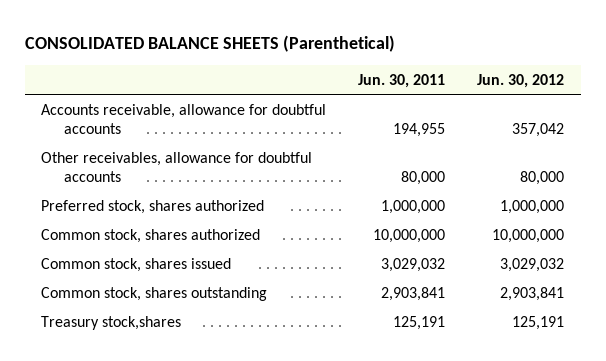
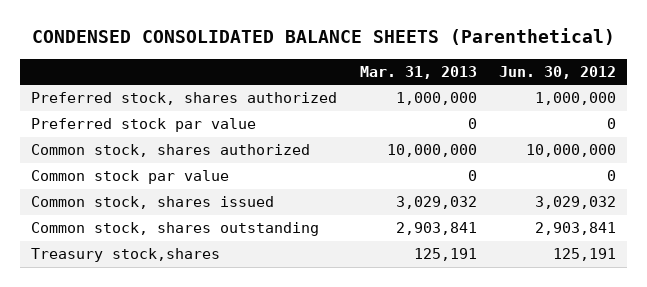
- CONSOLIDATED BALANCE SHEETS (Parenthetical)
+ CONDENSED CONSOLIDATED BALANCE SHEETS (Parenthetical)
- | Jun. 30, 2011 | Jun. 30, 2012
+ | Mar. 31, 2013 | Jun. 30, 2012
- Accounts receivable, allowance for doubtful accounts | 194,955 | 357,042
- Other receivables, allowance for doubtful accounts | 80,000 | 80,000
+ Preferred stock par value | 0 | 0
+ Common stock par value | 0 | 0

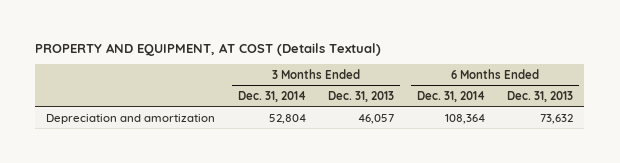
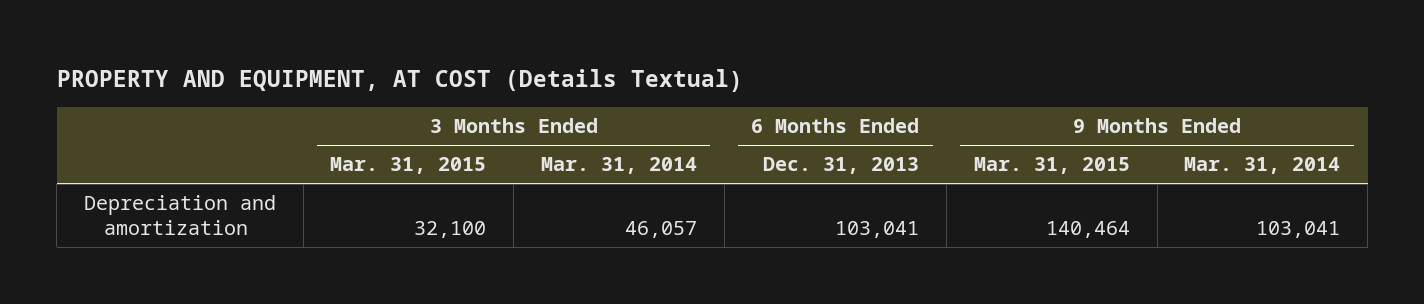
- | 3 Months Ended Dec. 31, 2014 | 3 Months Ended Dec. 31, 2013 | 6 Months Ended Dec. 31, 2014 | 6 Months Ended Dec. 31, 2013
+ | 3 Months Ended Mar. 31, 2015 | 3 Months Ended Mar. 31, 2014 | 6 Months Ended Dec. 31, 2013 | 9 Months Ended Mar. 31, 2015 | 9 Months Ended Mar. 31, 2014
- Depreciation and amortization | 52,804 | 46,057 | 108,364 | 73,632
+ Depreciation and amortization | 32,100 | 46,057 | 103,041 | 140,464 | 103,041

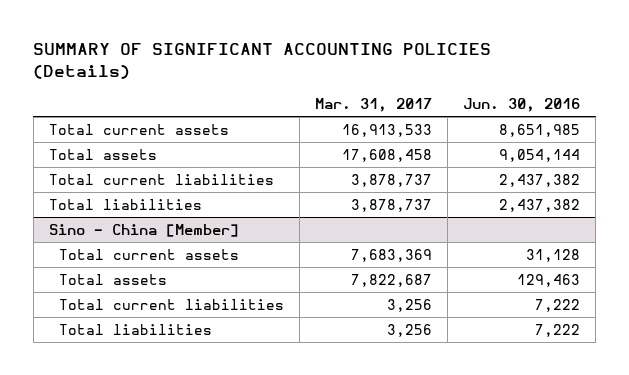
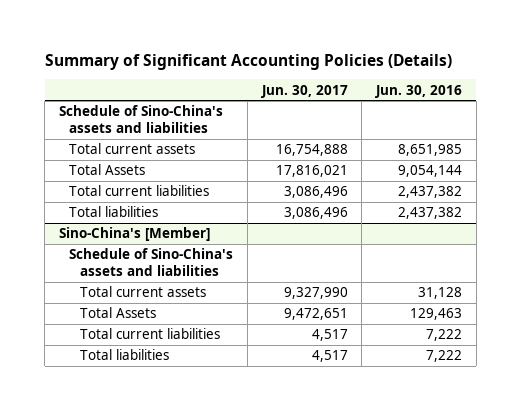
- SUMMARY OF SIGNIFICANT ACCOUNTING POLICIES (Details)
+ Summary of Significant Accounting Policies (Details)
- | Mar. 31, 2017 | Jun. 30, 2016
+ | Jun. 30, 2017 | Jun. 30, 2016
+ Schedule of Sino-China's assets and liabilities
- Total assets | 17,608,458 | 9,054,144
+ Total Assets | 17,816,021 | 9,054,144
- Sino - China [Member]
+ Sino-China's [Member]
+ Schedule of Sino-China's assets and liabilities
- Total assets | 7,822,687 | 129,463
+ Total Assets | 9,472,651 | 129,463

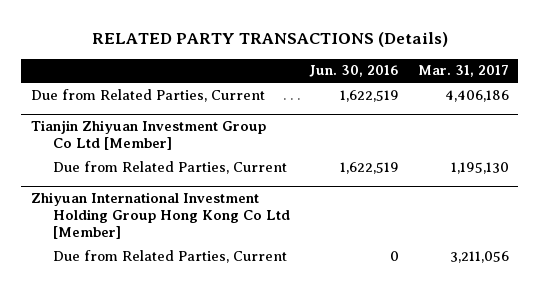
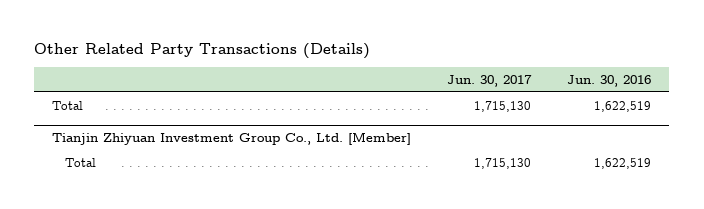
- RELATED PARTY TRANSACTIONS (Details)
+ Other Related Party Transactions (Details)
- | Jun. 30, 2016 | Mar. 31, 2017
+ | Jun. 30, 2017 | Jun. 30, 2016
- Due from Related Parties, Current | 1,622,519 | 4,406,186
- Tianjin Zhiyuan Investment Group Co Ltd [Member]
- Due from Related Parties, Current | 1,622,519 | 1,195,130
- Zhiyuan International Investment Holding Group Hong Kong Co Ltd [Member]
- Due from Related Parties, Current | 0 | 3,211,056
+ Total | 1,715,130 | 1,622,519
+ Tianjin Zhiyuan Investment Group Co., Ltd. [Member]
+ Total | 1,715,130 | 1,622,519

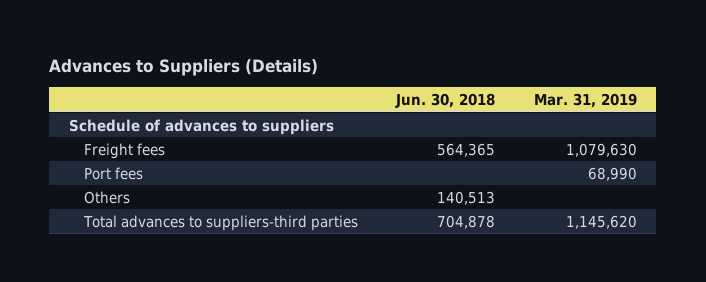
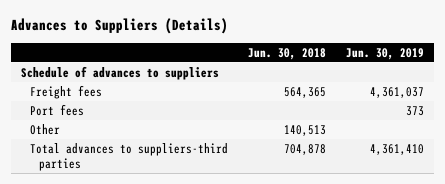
- | Jun. 30, 2018 | Mar. 31, 2019
+ | Jun. 30, 2018 | Jun. 30, 2019
- Others | 140,513 |
+ Other | 140,513 |

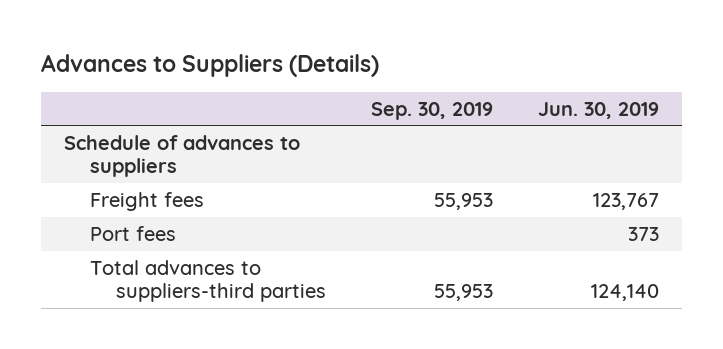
- | Jun. 30, 2018 | Jun. 30, 2019
+ | Sep. 30, 2019 | Jun. 30, 2019
- Freight fees | 564,365 | 4,361,037
+ Freight fees | 55,953 | 123,767
- Other | 140,513 |
- Total advances to suppliers-third parties | 704,878 | 4,361,410
+ Total advances to suppliers-third parties | 55,953 | 124,140

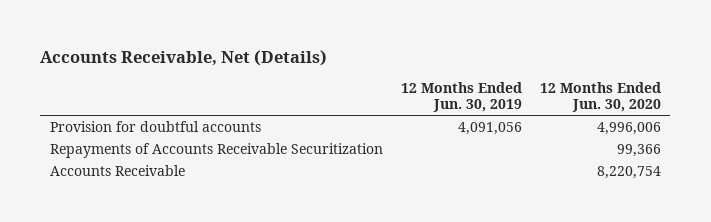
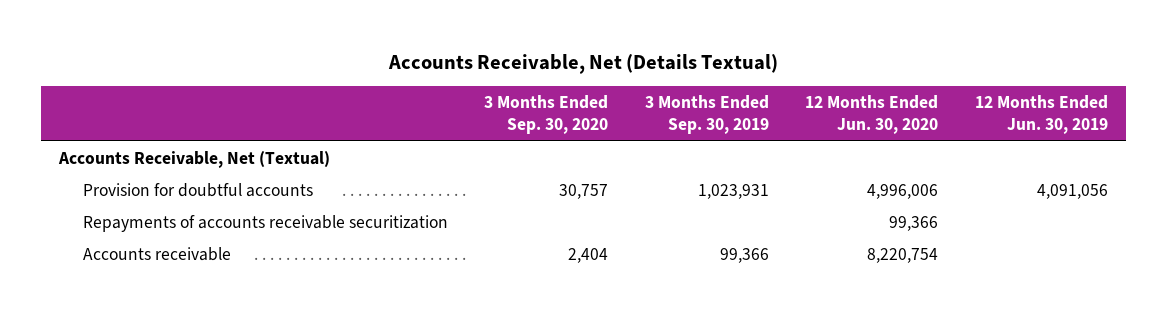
- Accounts Receivable, Net (Details)
+ Accounts Receivable, Net (Details Textual)
- | 12 Months Ended Jun. 30, 2019 | 12 Months Ended Jun. 30, 2020
+ | 3 Months Ended Sep. 30, 2020 | 3 Months Ended Sep. 30, 2019 | 12 Months Ended Jun. 30, 2020 | 12 Months Ended Jun. 30, 2019
+ Accounts Receivable, Net (Textual)
- Repayments of Accounts Receivable Securitization | | 99,366
- Accounts Receivable | | 8,220,754
+ Repayments of accounts receivable securitization | | | 99,366 |
+ Accounts receivable | 2,404 | 99,366 | 8,220,754 |

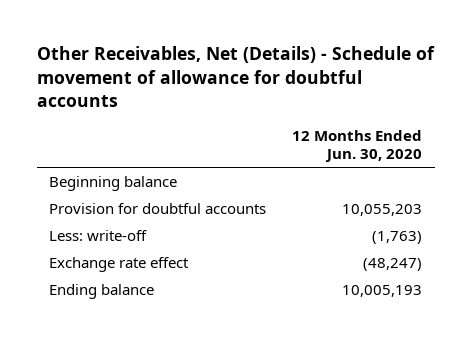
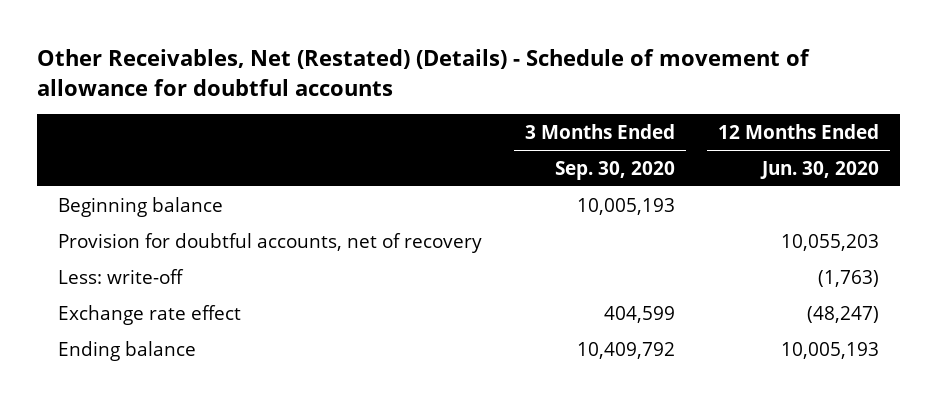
- Other Receivables, Net (Details) - Schedule of movement of allowance for doubtful accounts
+ Other Receivables, Net (Restated) (Details) - Schedule of movement of allowance for doubtful accounts
- | 12 Months Ended Jun. 30, 2020
+ | 3 Months Ended Sep. 30, 2020 | 12 Months Ended Jun. 30, 2020
- Provision for doubtful accounts | 10,055,203
+ Provision for doubtful accounts, net of recovery | | 10,055,203

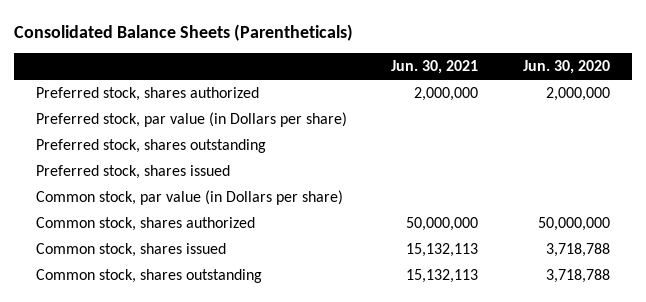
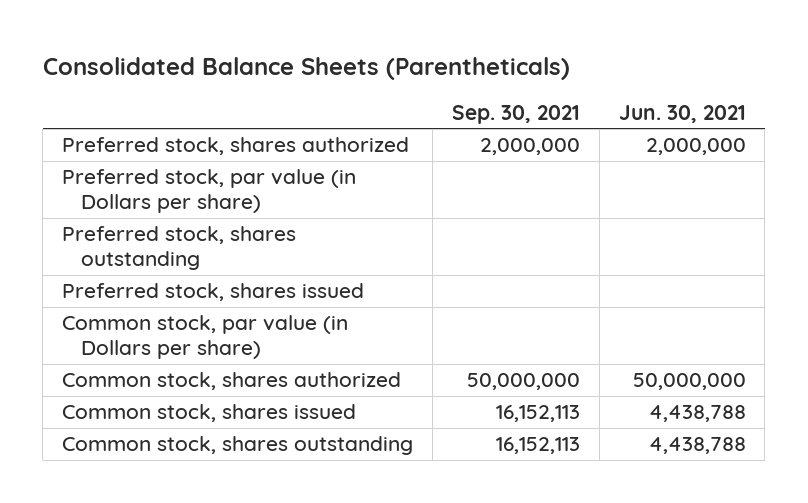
- | Jun. 30, 2021 | Jun. 30, 2020
+ | Sep. 30, 2021 | Jun. 30, 2021
- Common stock, shares issued | 15,132,113 | 3,718,788
- Common stock, shares outstanding | 15,132,113 | 3,718,788
+ Common stock, shares issued | 16,152,113 | 4,438,788
+ Common stock, shares outstanding | 16,152,113 | 4,438,788

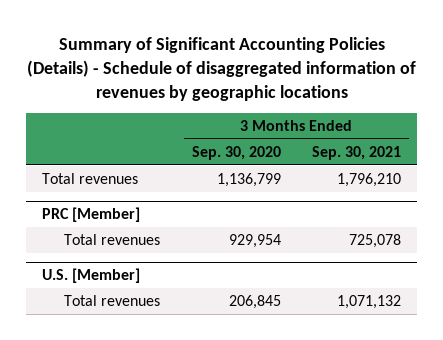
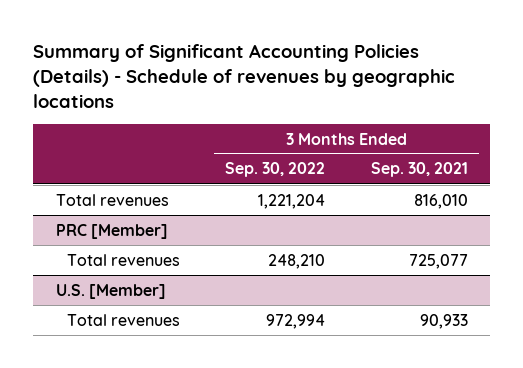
- Summary of Significant Accounting Policies (Details) - Schedule of disaggregated information of revenues by geographic locations
+ Summary of Significant Accounting Policies (Details) - Schedule of revenues by geographic locations
- | 3 Months Ended Sep. 30, 2020 | 3 Months Ended Sep. 30, 2021
+ | 3 Months Ended Sep. 30, 2022 | 3 Months Ended Sep. 30, 2021
- Total revenues | 1,136,799 | 1,796,210
+ Total revenues | 1,221,204 | 816,010
@ PRC [Member]
- Total revenues | 929,954 | 725,078
+ Total revenues | 248,210 | 725,077
@ U.S. [Member]
- Total revenues | 206,845 | 1,071,132
+ Total revenues | 972,994 | 90,933

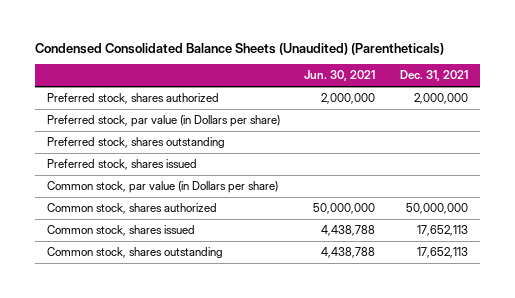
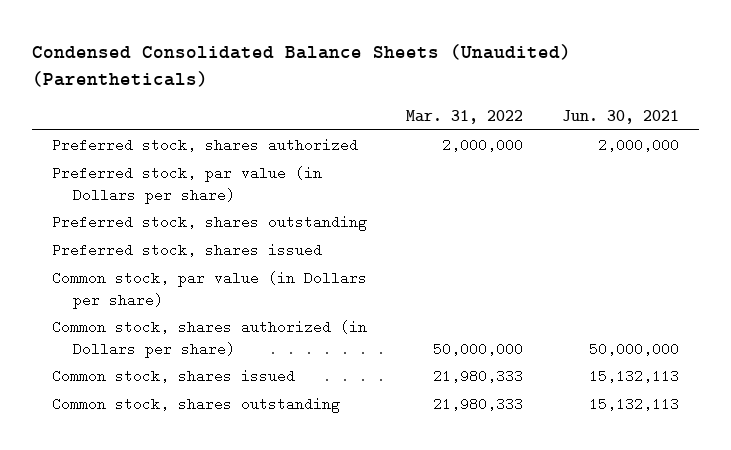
- | Jun. 30, 2021 | Dec. 31, 2021
+ | Mar. 31, 2022 | Jun. 30, 2021
- Common stock, shares authorized | 50,000,000 | 50,000,000
- Common stock, shares issued | 4,438,788 | 17,652,113
- Common stock, shares outstanding | 4,438,788 | 17,652,113
+ Common stock, shares authorized (in Dollars per share) | 50,000,000 | 50,000,000
+ Common stock, shares issued | 21,980,333 | 15,132,113
+ Common stock, shares outstanding | 21,980,333 | 15,132,113

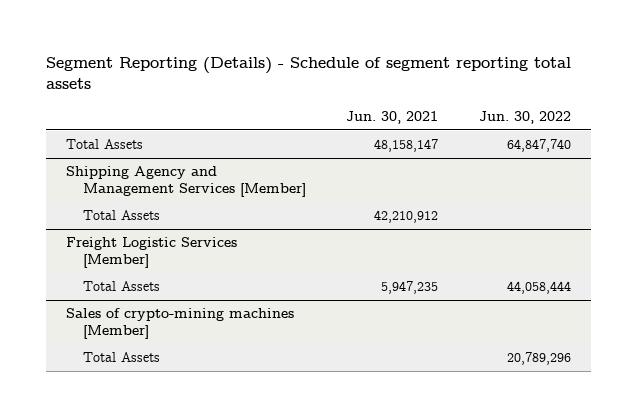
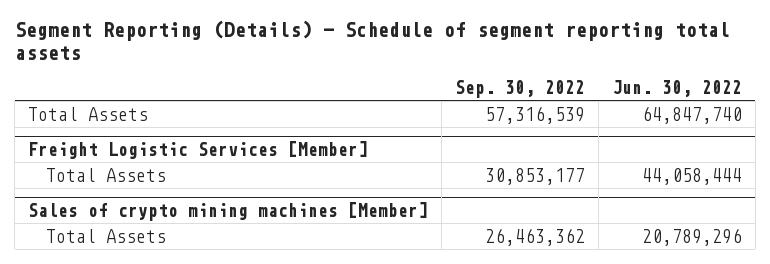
- | Jun. 30, 2021 | Jun. 30, 2022
+ | Sep. 30, 2022 | Jun. 30, 2022
- Shipping Agency and Management Services [Member]
- Total Assets | 42,210,912 |
- Sales of crypto-mining machines [Member]
+ Sales of crypto mining machines [Member]

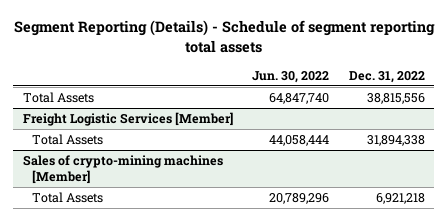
- | Sep. 30, 2022 | Jun. 30, 2022
+ | Jun. 30, 2022 | Dec. 31, 2022
- Sales of crypto mining machines [Member]
+ Sales of crypto-mining machines [Member]

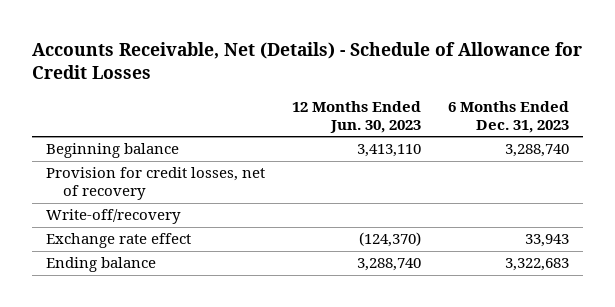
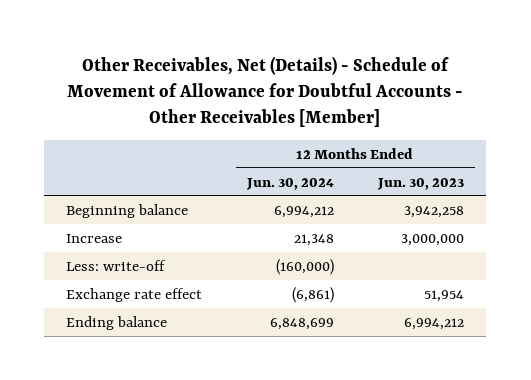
- Accounts Receivable, Net (Details) - Schedule of Allowance for Credit Losses
+ Other Receivables, Net (Details) - Schedule of Movement of Allowance for Doubtful Accounts - Other Receivables [Member]
- | 12 Months Ended Jun. 30, 2023 | 6 Months Ended Dec. 31, 2023
+ | 12 Months Ended Jun. 30, 2024 | 12 Months Ended Jun. 30, 2023
- Beginning balance | 3,413,110 | 3,288,740
- Provision for credit losses, net of recovery
- Write-off/recovery
- Exchange rate effect | (124,370) | 33,943
- Ending balance | 3,288,740 | 3,322,683
+ Beginning balance | 6,994,212 | 3,942,258
+ Increase | 21,348 | 3,000,000
+ Less: write-off | (160,000) |
+ Exchange rate effect | (6,861) | 51,954
+ Ending balance | 6,848,699 | 6,994,212

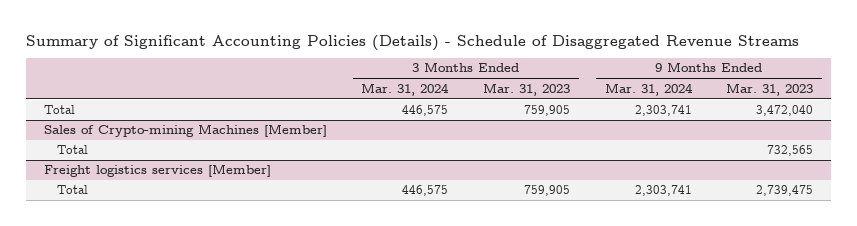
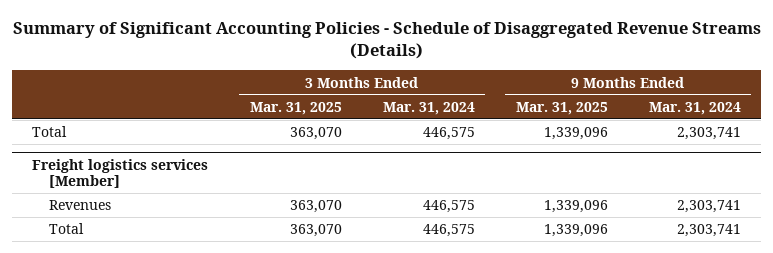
- Summary of Significant Accounting Policies (Details) - Schedule of Disaggregated Revenue Streams
+ Summary of Significant Accounting Policies - Schedule of Disaggregated Revenue Streams (Details)
- | 3 Months Ended Mar. 31, 2024 | 3 Months Ended Mar. 31, 2023 | 9 Months Ended Mar. 31, 2024 | 9 Months Ended Mar. 31, 2023
+ | 3 Months Ended Mar. 31, 2025 | 3 Months Ended Mar. 31, 2024 | 9 Months Ended Mar. 31, 2025 | 9 Months Ended Mar. 31, 2024
- Sales of Crypto-mining Machines [Member]
- Total | | | | 732,565
@ Freight logistics services [Member]
+ Revenues | 363,070 | 446,575 | 1,339,096 | 2,303,741

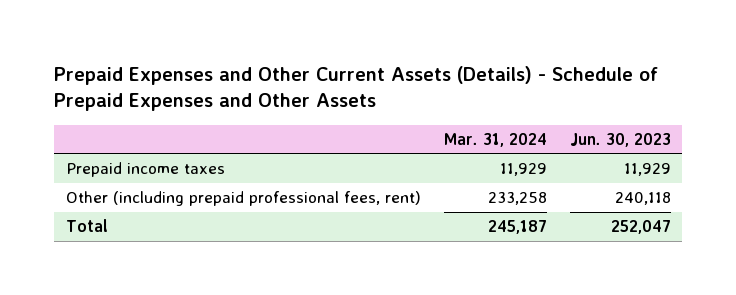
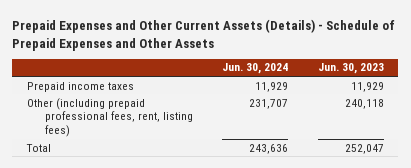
- | Mar. 31, 2024 | Jun. 30, 2023
+ | Jun. 30, 2024 | Jun. 30, 2023
- Other (including prepaid professional fees, rent) | 233,258 | 240,118
+ Other (including prepaid professional fees, rent, listing fees) | 231,707 | 240,118

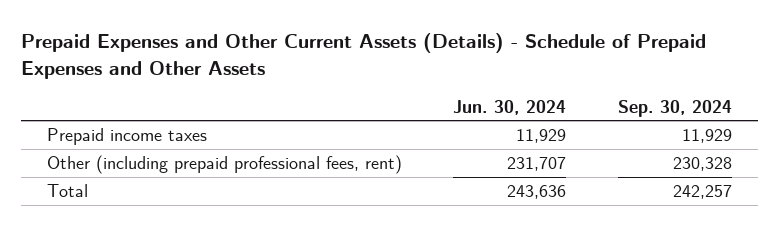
- | Jun. 30, 2024 | Jun. 30, 2023
+ | Jun. 30, 2024 | Sep. 30, 2024
- Other (including prepaid professional fees, rent, listing fees) | 231,707 | 240,118
+ Other (including prepaid professional fees, rent) | 231,707 | 230,328

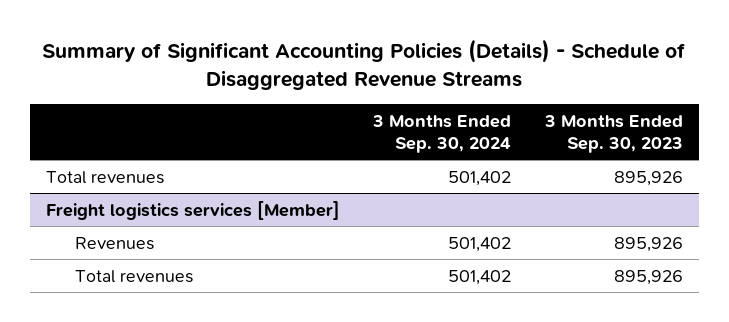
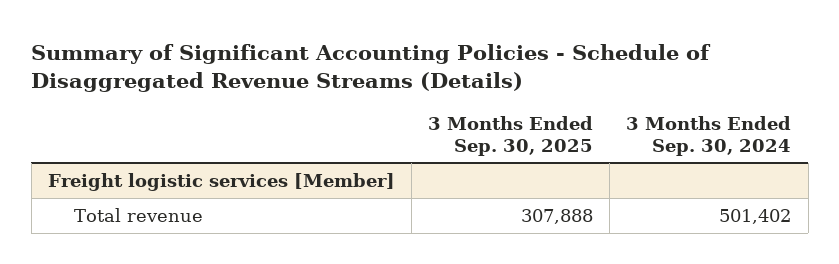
- Summary of Significant Accounting Policies (Details) - Schedule of Disaggregated Revenue Streams
+ Summary of Significant Accounting Policies - Schedule of Disaggregated Revenue Streams (Details)
- | 3 Months Ended Sep. 30, 2024 | 3 Months Ended Sep. 30, 2023
+ | 3 Months Ended Sep. 30, 2025 | 3 Months Ended Sep. 30, 2024
- Total revenues | 501,402 | 895,926
- Freight logistics services [Member]
- Revenues | 501,402 | 895,926
- Total revenues | 501,402 | 895,926
+ Freight logistic services [Member]
+ Total revenue | 307,888 | 501,402

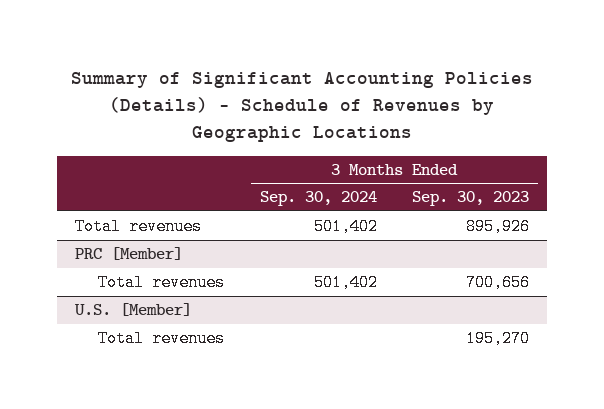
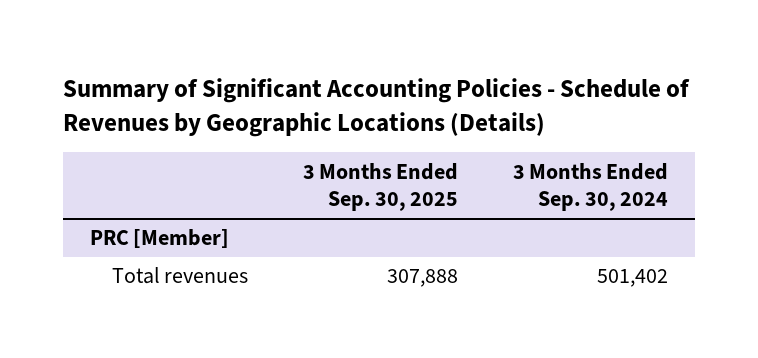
- Summary of Significant Accounting Policies (Details) - Schedule of Revenues by Geographic Locations
+ Summary of Significant Accounting Policies - Schedule of Revenues by Geographic Locations (Details)
- | 3 Months Ended Sep. 30, 2024 | 3 Months Ended Sep. 30, 2023
+ | 3 Months Ended Sep. 30, 2025 | 3 Months Ended Sep. 30, 2024
- Total revenues | 501,402 | 895,926
- U.S. [Member]
- Total revenues | | 195,270

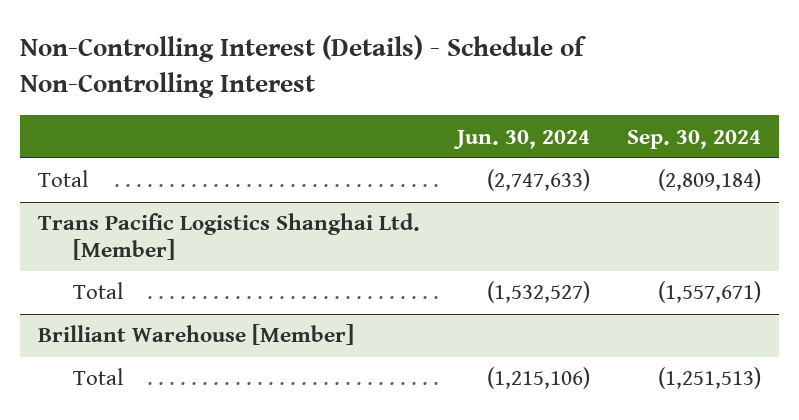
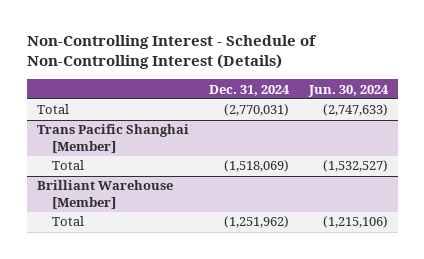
- Non-Controlling Interest (Details) - Schedule of Non-Controlling Interest
+ Non-Controlling Interest - Schedule of Non-Controlling Interest (Details)
- | Jun. 30, 2024 | Sep. 30, 2024
+ | Dec. 31, 2024 | Jun. 30, 2024
- Trans Pacific Logistics Shanghai Ltd. [Member]
+ Trans Pacific Shanghai [Member]

